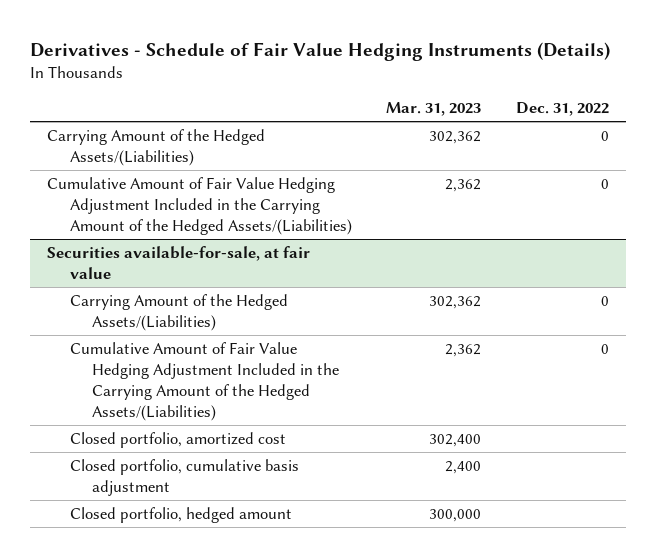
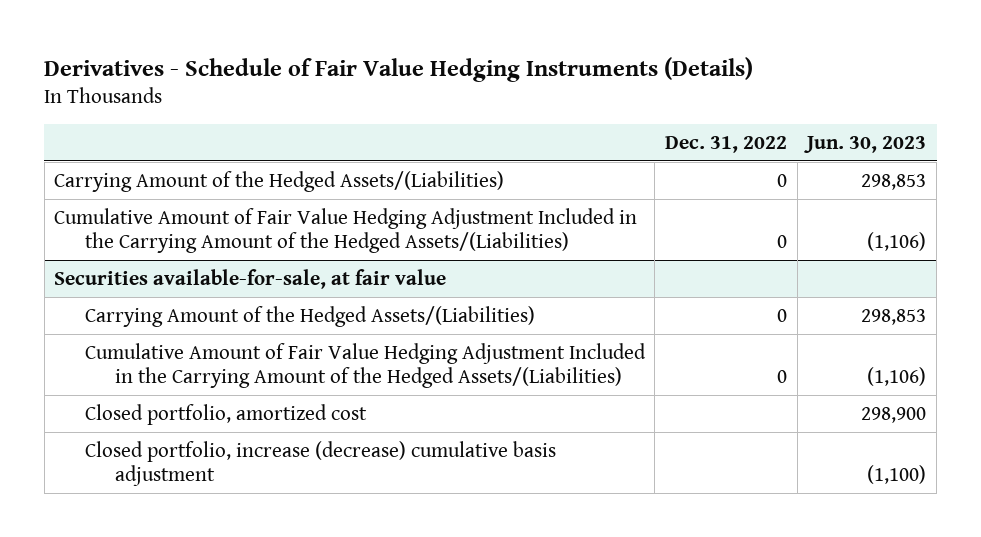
- | Mar. 31, 2023 | Dec. 31, 2022
+ | Dec. 31, 2022 | Jun. 30, 2023
@ Securities available-for-sale, at fair value
- Closed portfolio, cumulative basis adjustment | 2,400 |
- Closed portfolio, hedged amount | 300,000 |
+ Closed portfolio, increase (decrease) cumulative basis adjustment | | (1,100)

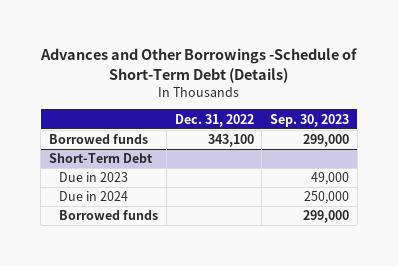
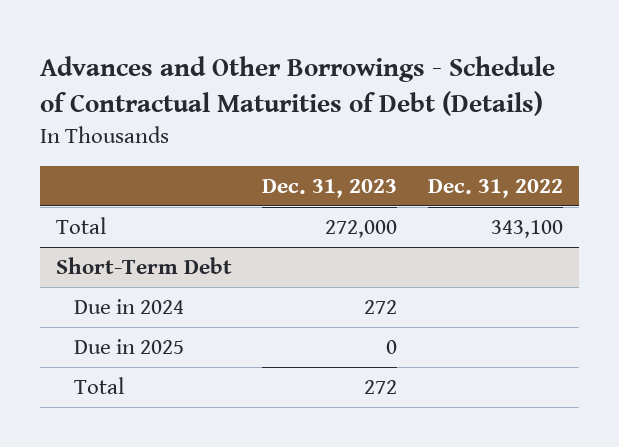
- Advances and Other Borrowings -Schedule of Short-Term Debt (Details)
+ Advances and Other Borrowings - Schedule of Contractual Maturities of Debt (Details)
- | Dec. 31, 2022 | Sep. 30, 2023
+ | Dec. 31, 2023 | Dec. 31, 2022
- Borrowed funds | 343,100 | 299,000
+ Total | 272,000 | 343,100
@ Short-Term Debt
- Due in 2023 | | 49,000
- Borrowed funds | | 299,000
+ Due in 2025 | 0 |
+ Total | 272 |

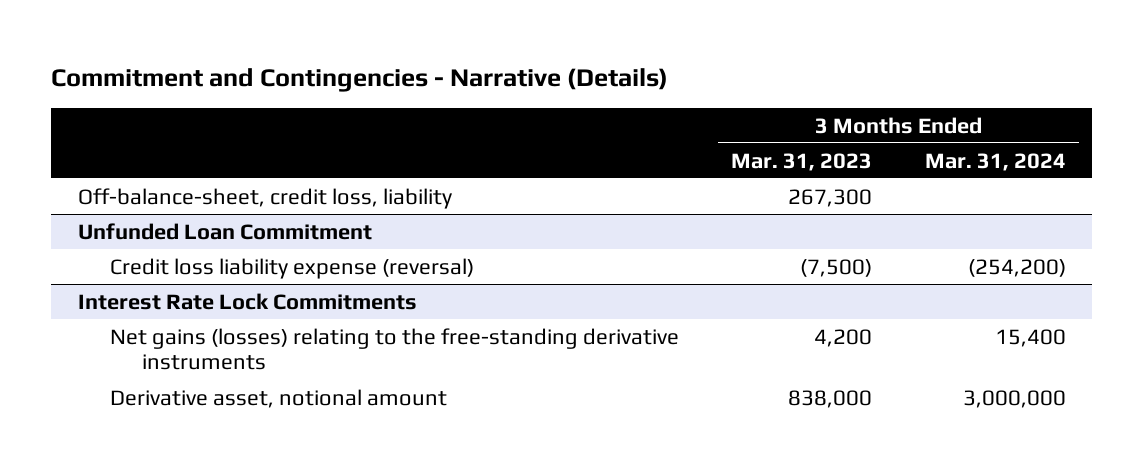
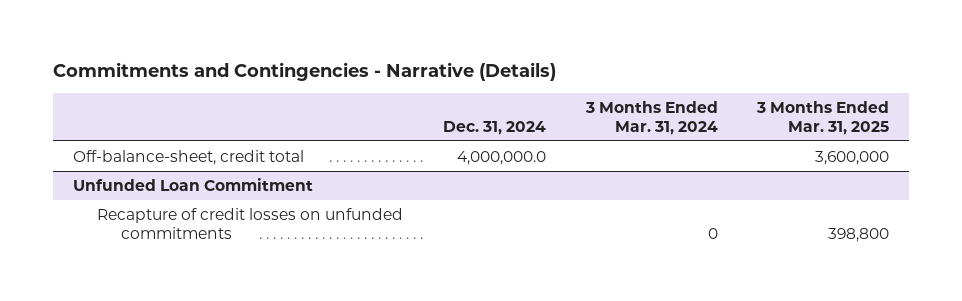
- Commitment and Contingencies - Narrative (Details)
+ Commitments and Contingencies - Narrative (Details)
- | 3 Months Ended Mar. 31, 2023 | 3 Months Ended Mar. 31, 2024
+ | Dec. 31, 2024 | 3 Months Ended Mar. 31, 2024 | 3 Months Ended Mar. 31, 2025
- Off-balance-sheet, credit loss, liability | 267,300 |
+ Off-balance-sheet, credit total | 4,000,000.0 | | 3,600,000
@ Unfunded Loan Commitment
- Credit loss liability expense (reversal) | (7,500) | (254,200)
- Interest Rate Lock Commitments
- Net gains (losses) relating to the free-standing derivative instruments | 4,200 | 15,400
- Derivative asset, notional amount | 838,000 | 3,000,000
@ Unfunded Loan Commitment
+ Recapture of credit losses on unfunded commitments | | 0 | 398,800

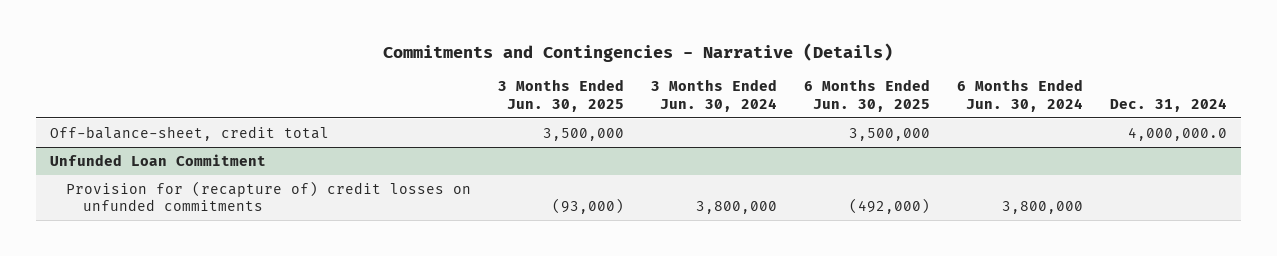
- | Dec. 31, 2024 | 3 Months Ended Mar. 31, 2024 | 3 Months Ended Mar. 31, 2025
+ | 3 Months Ended Jun. 30, 2025 | 3 Months Ended Jun. 30, 2024 | 6 Months Ended Jun. 30, 2025 | 6 Months Ended Jun. 30, 2024 | Dec. 31, 2024
@ Unfunded Loan Commitment
- Recapture of credit losses on unfunded commitments | | 0 | 398,800
+ Provision for (recapture of) credit losses on unfunded commitments | (93,000) | 3,800,000 | (492,000) | 3,800,000 |

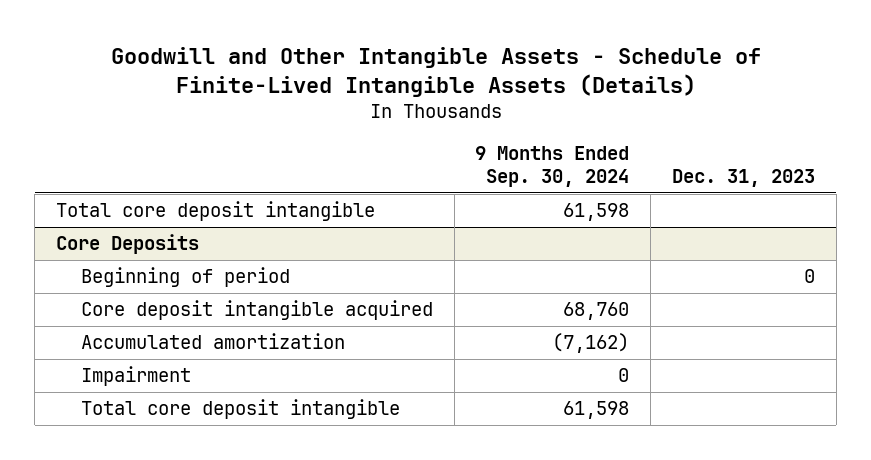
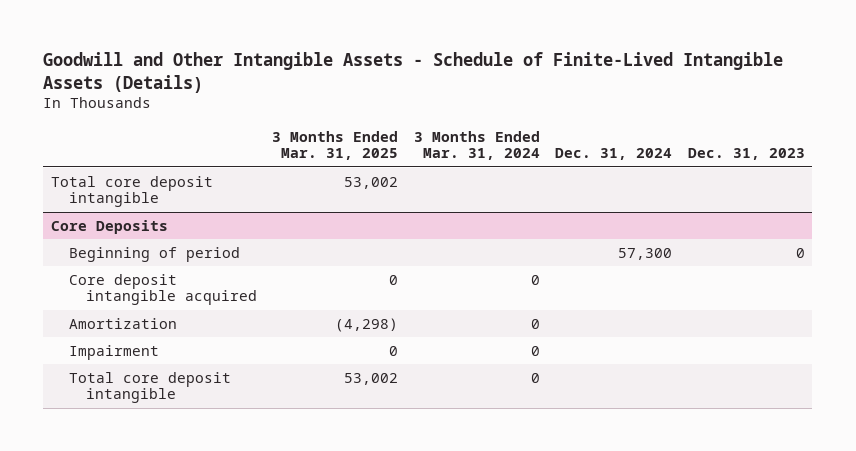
- | 9 Months Ended Sep. 30, 2024 | Dec. 31, 2023
+ | 3 Months Ended Mar. 31, 2025 | 3 Months Ended Mar. 31, 2024 | Dec. 31, 2024 | Dec. 31, 2023
@ Core Deposits
- Accumulated amortization | (7,162) |
+ Amortization | (4,298) | 0 | |

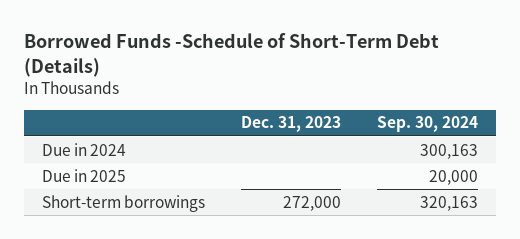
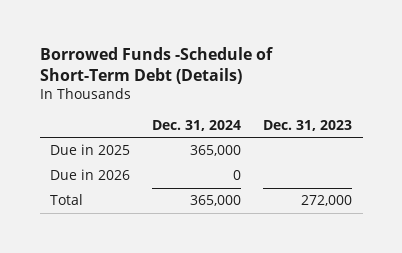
- | Dec. 31, 2023 | Sep. 30, 2024
+ | Dec. 31, 2024 | Dec. 31, 2023
- Due in 2024 | | 300,163
- Short-term borrowings | 272,000 | 320,163
+ Due in 2026 | 0 |
+ Total | 365,000 | 272,000

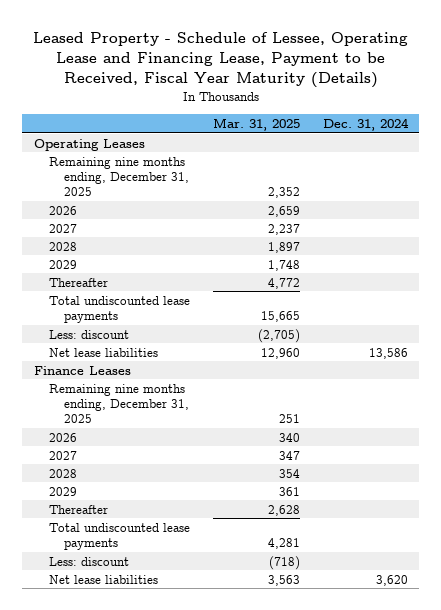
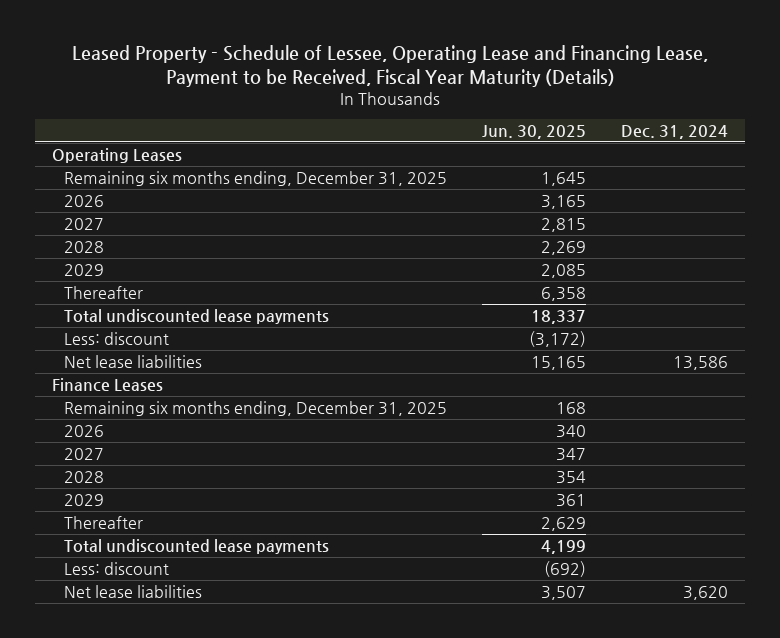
- | Mar. 31, 2025 | Dec. 31, 2024
+ | Jun. 30, 2025 | Dec. 31, 2024
- Remaining nine months ending, December 31, 2025 | 2,352 |
+ Remaining six months ending, December 31, 2025 | 1,645 |
- Remaining nine months ending, December 31, 2025 | 251 |
+ Remaining six months ending, December 31, 2025 | 168 |

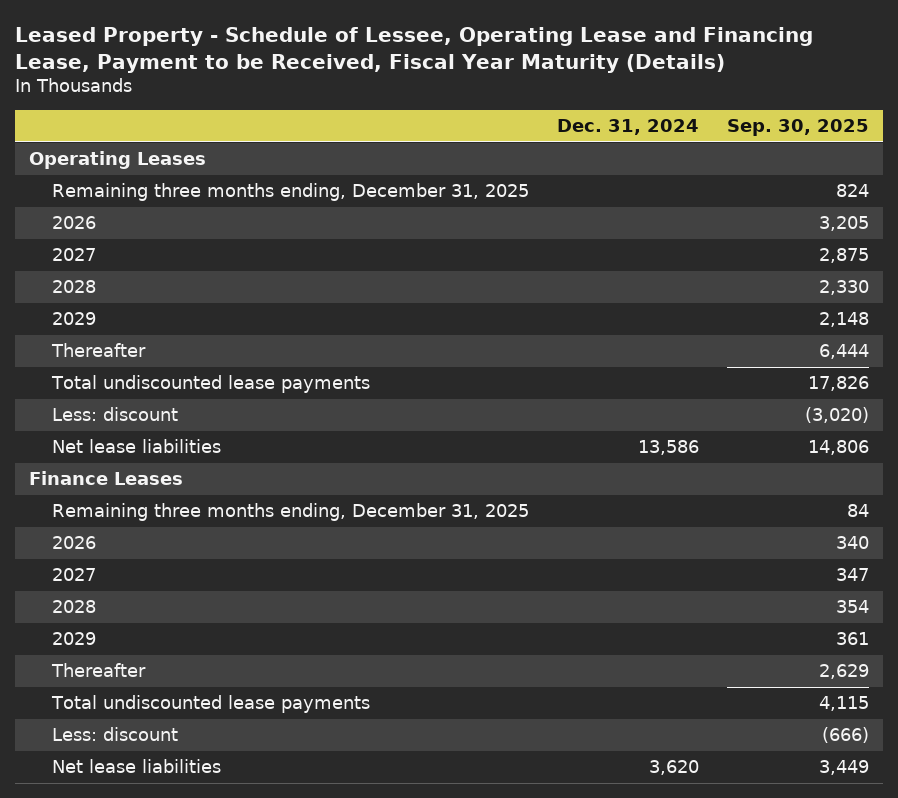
- | Jun. 30, 2025 | Dec. 31, 2024
+ | Dec. 31, 2024 | Sep. 30, 2025
- Remaining six months ending, December 31, 2025 | 1,645 |
+ Remaining three months ending, December 31, 2025 | | 824
- Remaining six months ending, December 31, 2025 | 168 |
+ Remaining three months ending, December 31, 2025 | | 84

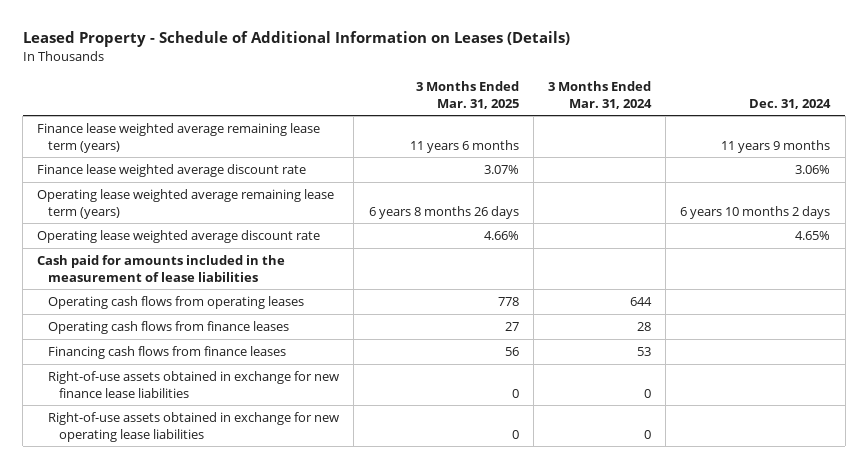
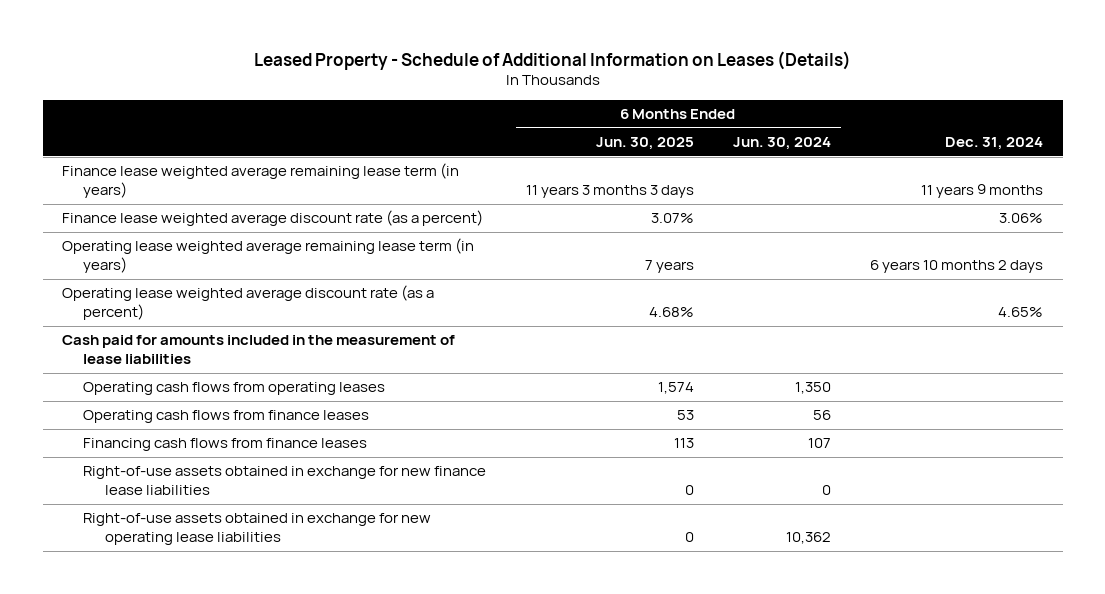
- | 3 Months Ended Mar. 31, 2025 | 3 Months Ended Mar. 31, 2024 | Dec. 31, 2024
+ | 6 Months Ended Jun. 30, 2025 | 6 Months Ended Jun. 30, 2024 | Dec. 31, 2024
- Finance lease weighted average remaining lease term (years) | 11 years 6 months | | 11 years 9 months
- Finance lease weighted average discount rate | 3.07% | | 3.06%
- Operating lease weighted average remaining lease term (years) | 6 years 8 months 26 days | | 6 years 10 months 2 days
- Operating lease weighted average discount rate | 4.66% | | 4.65%
+ Finance lease weighted average remaining lease term (in years) | 11 years 3 months 3 days | | 11 years 9 months
+ Finance lease weighted average discount rate (as a percent) | 3.07% | | 3.06%
+ Operating lease weighted average remaining lease term (in years) | 7 years | | 6 years 10 months 2 days
+ Operating lease weighted average discount rate (as a percent) | 4.68% | | 4.65%

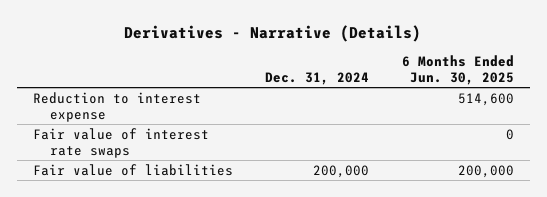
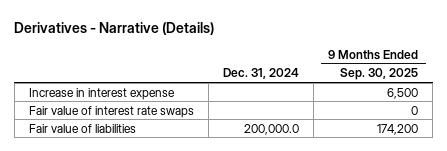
- | Dec. 31, 2024 | 6 Months Ended Jun. 30, 2025
+ | Dec. 31, 2024 | 9 Months Ended Sep. 30, 2025
- Reduction to interest expense | | 514,600
+ Increase in interest expense | | 6,500
- Fair value of liabilities | 200,000 | 200,000
+ Fair value of liabilities | 200,000.0 | 174,200

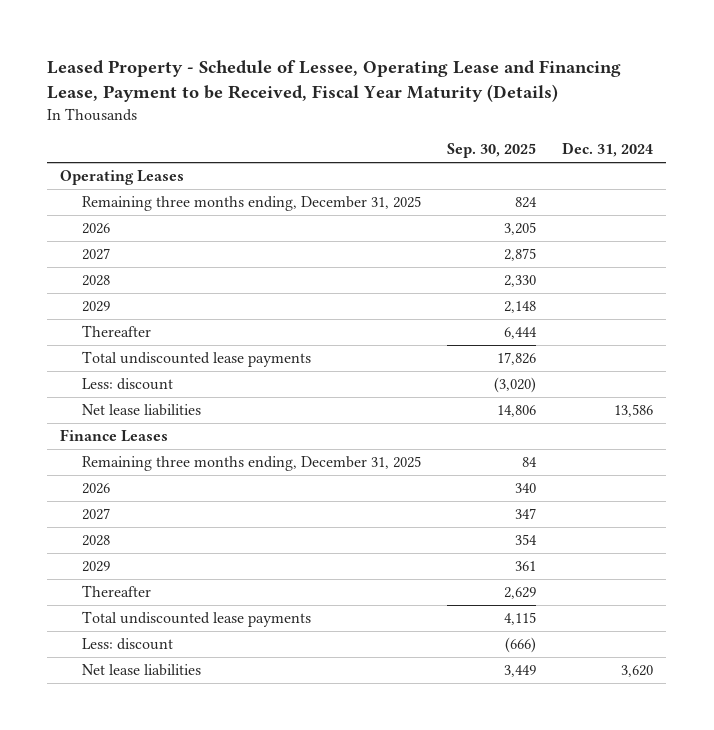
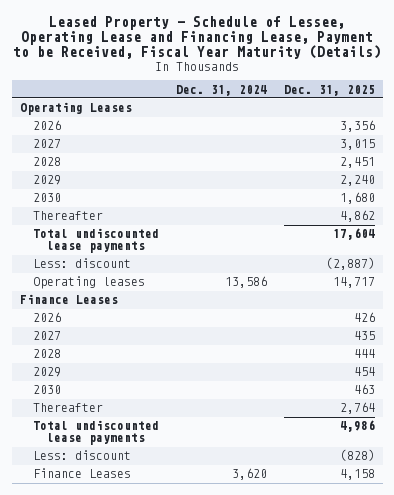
- | Sep. 30, 2025 | Dec. 31, 2024
+ | Dec. 31, 2024 | Dec. 31, 2025
- Remaining three months ending, December 31, 2025 | 824 |
+ 2030 | | 1,680
- Net lease liabilities | 14,806 | 13,586
+ Operating leases | 13,586 | 14,717
- Remaining three months ending, December 31, 2025 | 84 |
+ 2030 | | 463
- Net lease liabilities | 3,449 | 3,620
+ Finance Leases | 3,620 | 4,158

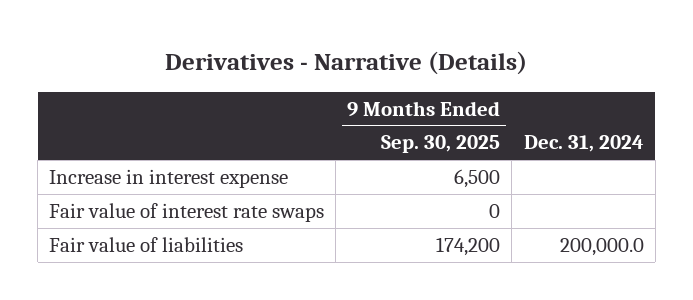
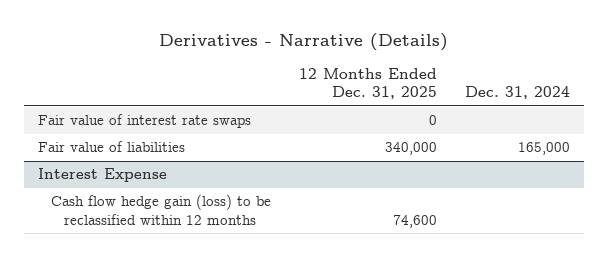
- | 9 Months Ended Sep. 30, 2025 | Dec. 31, 2024
+ | 12 Months Ended Dec. 31, 2025 | Dec. 31, 2024
- Increase in interest expense | 6,500 |
- Fair value of liabilities | 174,200 | 200,000.0
+ Fair value of liabilities | 340,000 | 165,000
+ Interest Expense
+ Cash flow hedge gain (loss) to be reclassified within 12 months | 74,600 |

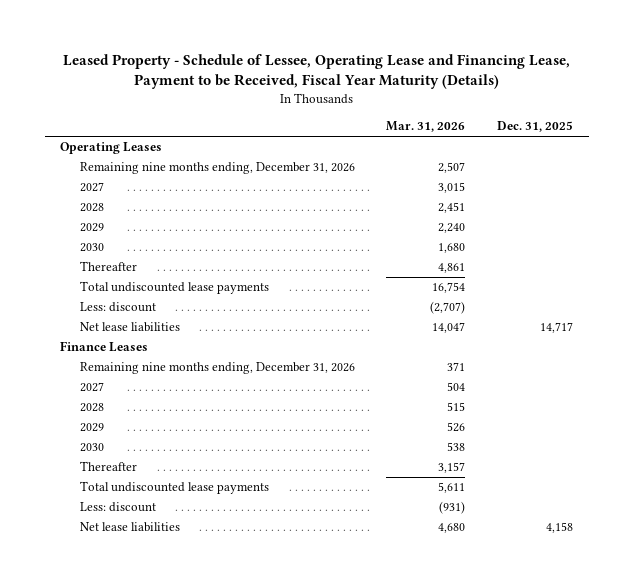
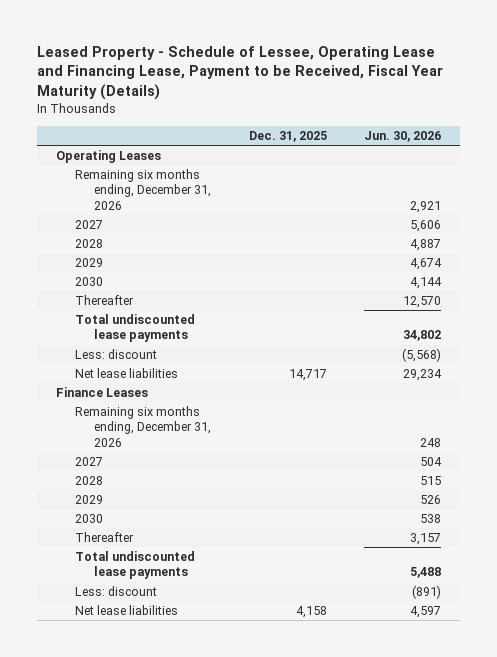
- | Mar. 31, 2026 | Dec. 31, 2025
+ | Dec. 31, 2025 | Jun. 30, 2026
- Remaining nine months ending, December 31, 2026 | 2,507 |
+ Remaining six months ending, December 31, 2026 | | 2,921
- Remaining nine months ending, December 31, 2026 | 371 |
+ Remaining six months ending, December 31, 2026 | | 248

